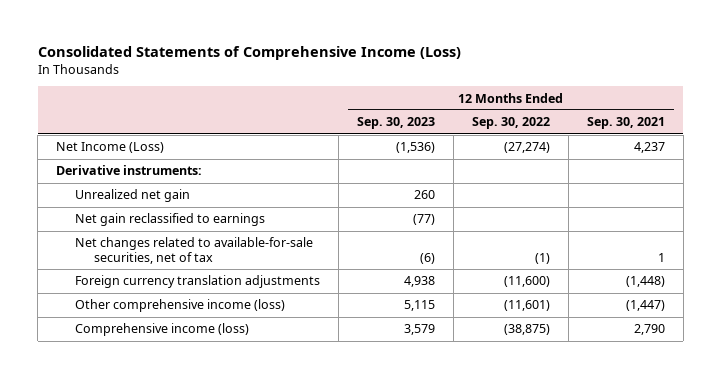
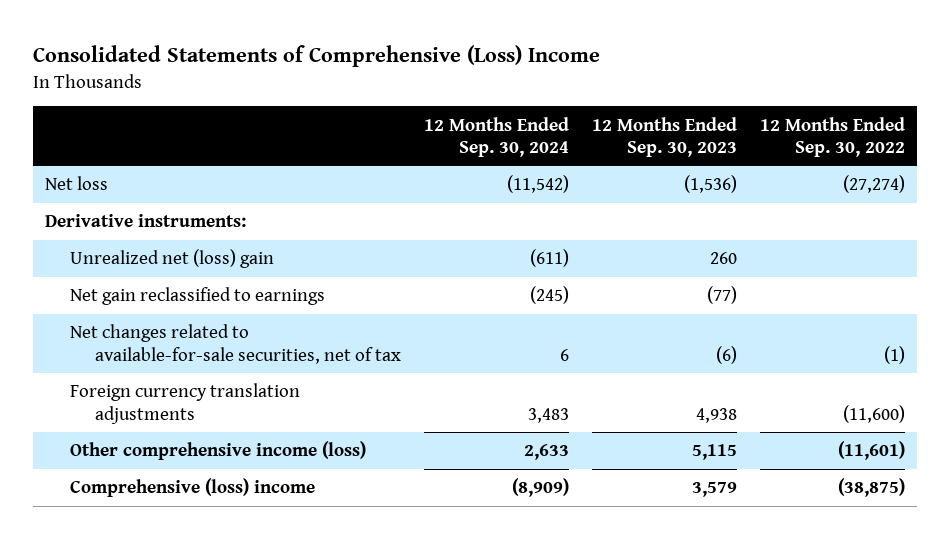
- Consolidated Statements of Comprehensive Income (Loss)
+ Consolidated Statements of Comprehensive (Loss) Income
- | 12 Months Ended Sep. 30, 2023 | 12 Months Ended Sep. 30, 2022 | 12 Months Ended Sep. 30, 2021
+ | 12 Months Ended Sep. 30, 2024 | 12 Months Ended Sep. 30, 2023 | 12 Months Ended Sep. 30, 2022
- Net Income (Loss) | (1,536) | (27,274) | 4,237
+ Net loss | (11,542) | (1,536) | (27,274)
- Unrealized net gain | 260 | |
+ Unrealized net (loss) gain | (611) | 260 |
- Comprehensive income (loss) | 3,579 | (38,875) | 2,790
+ Comprehensive (loss) income | (8,909) | 3,579 | (38,875)

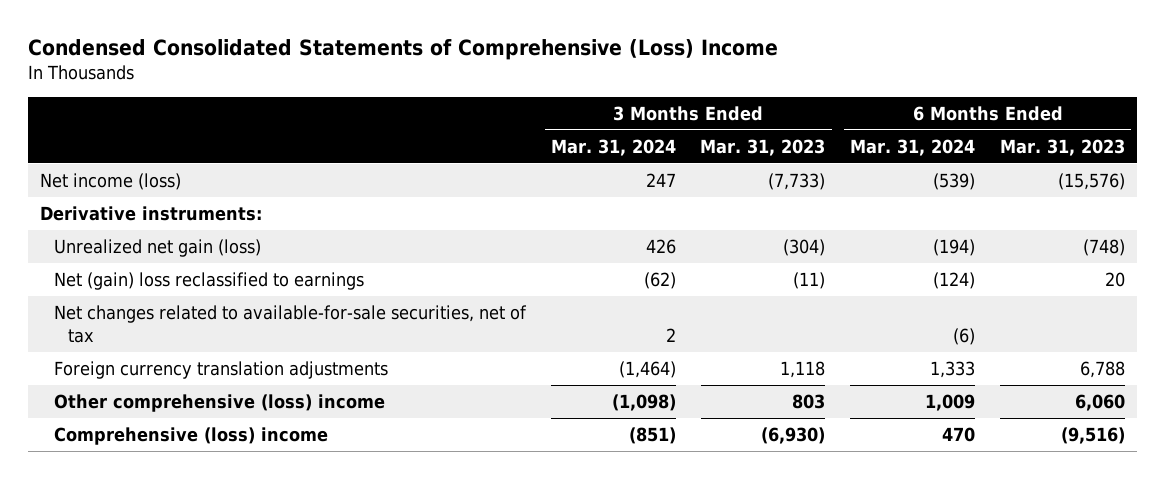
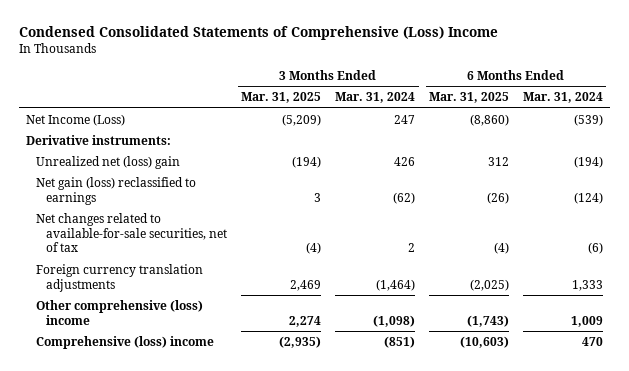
- | 3 Months Ended Mar. 31, 2024 | 3 Months Ended Mar. 31, 2023 | 6 Months Ended Mar. 31, 2024 | 6 Months Ended Mar. 31, 2023
+ | 3 Months Ended Mar. 31, 2025 | 3 Months Ended Mar. 31, 2024 | 6 Months Ended Mar. 31, 2025 | 6 Months Ended Mar. 31, 2024
- Net income (loss) | 247 | (7,733) | (539) | (15,576)
+ Net Income (Loss) | (5,209) | 247 | (8,860) | (539)
- Unrealized net gain (loss) | 426 | (304) | (194) | (748)
- Net (gain) loss reclassified to earnings | (62) | (11) | (124) | 20
+ Unrealized net (loss) gain | (194) | 426 | 312 | (194)
+ Net gain (loss) reclassified to earnings | 3 | (62) | (26) | (124)

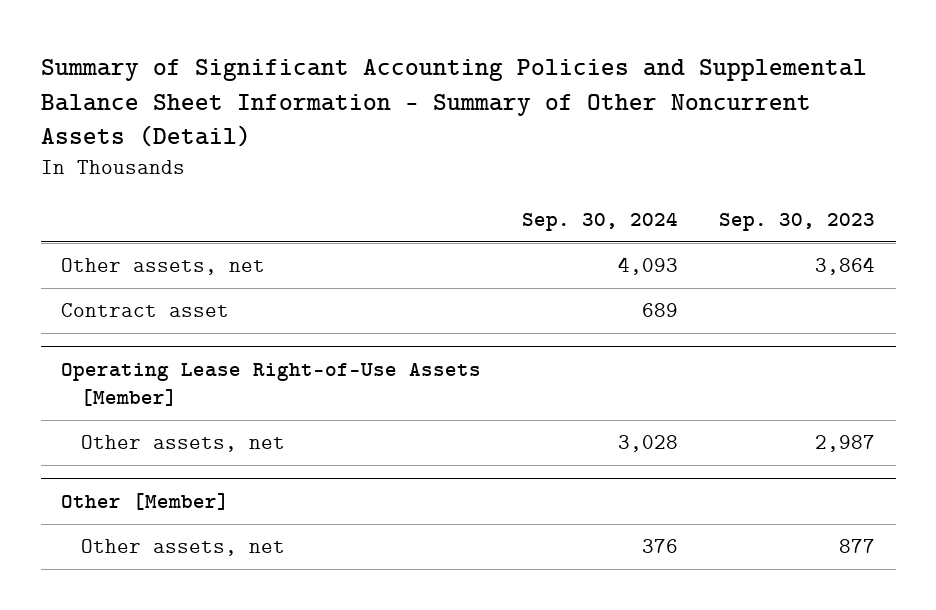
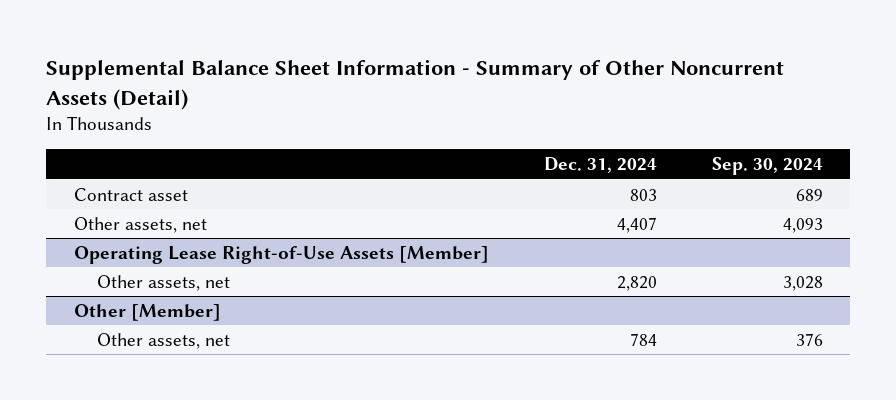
- Summary of Significant Accounting Policies and Supplemental Balance Sheet Information - Summary of Other Noncurrent Assets (Detail)
+ Supplemental Balance Sheet Information - Summary of Other Noncurrent Assets (Detail)
- | Sep. 30, 2024 | Sep. 30, 2023
+ | Dec. 31, 2024 | Sep. 30, 2024
moved down: Other assets, net | 4,407 | 4,093

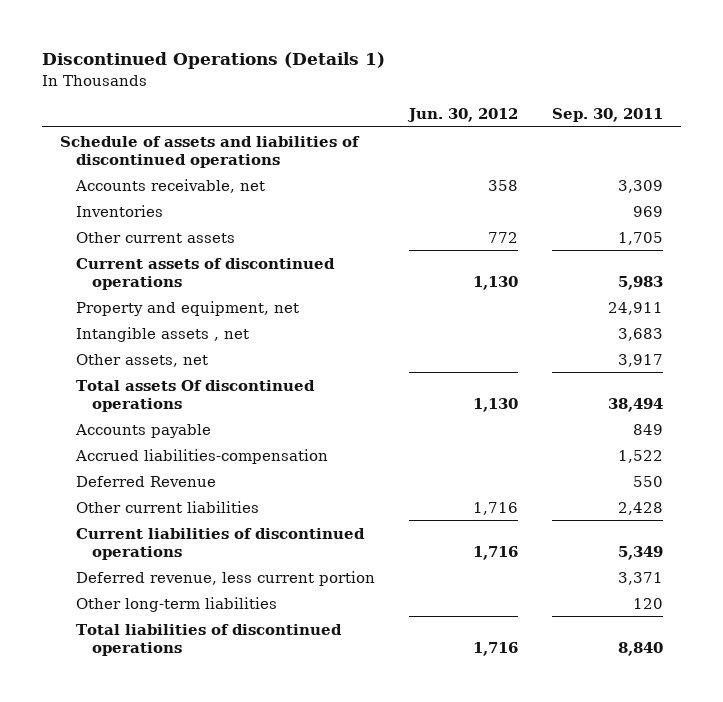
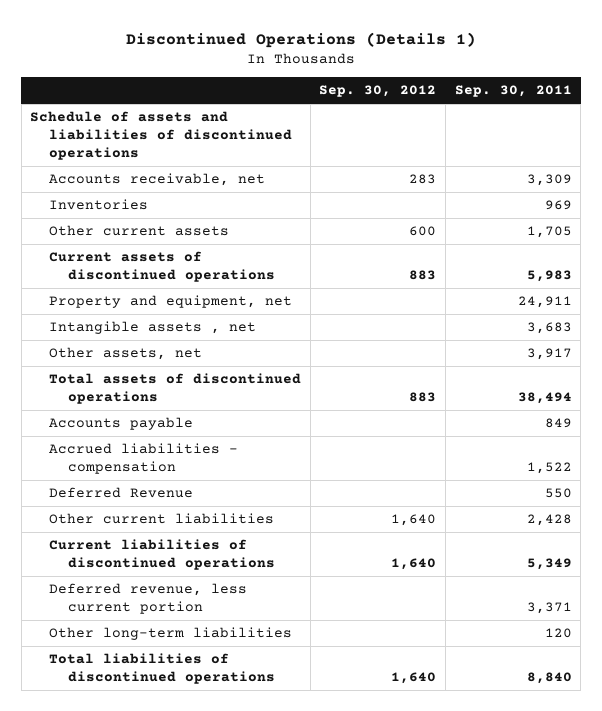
- | Jun. 30, 2012 | Sep. 30, 2011
+ | Sep. 30, 2012 | Sep. 30, 2011
- Total assets Of discontinued operations | 1,130 | 38,494
+ Total assets of discontinued operations | 883 | 38,494
- Accrued liabilities-compensation | | 1,522
+ Accrued liabilities - compensation | | 1,522

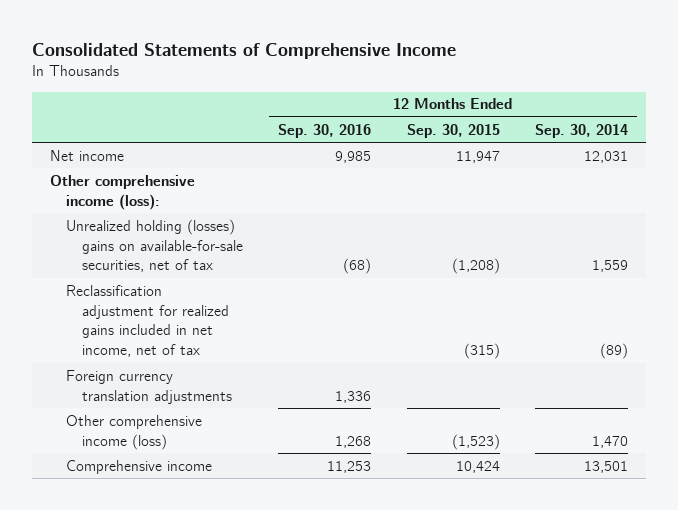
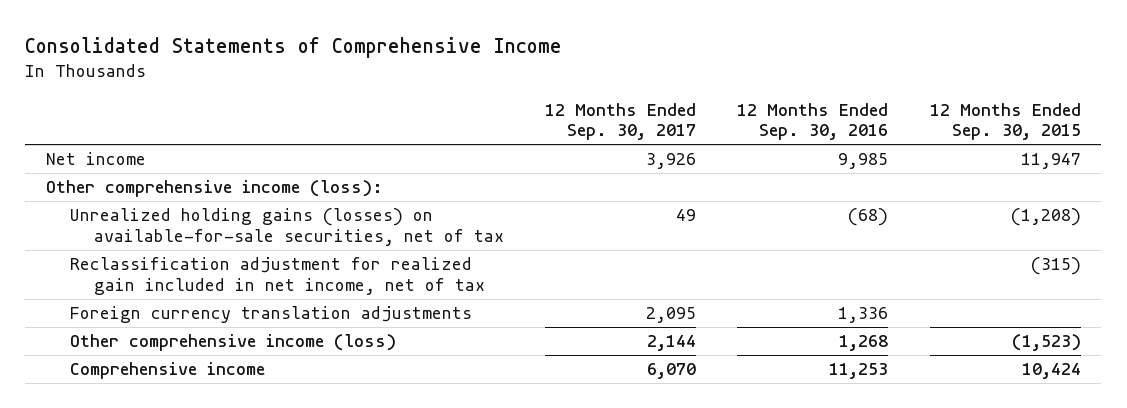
- | 12 Months Ended Sep. 30, 2016 | 12 Months Ended Sep. 30, 2015 | 12 Months Ended Sep. 30, 2014
+ | 12 Months Ended Sep. 30, 2017 | 12 Months Ended Sep. 30, 2016 | 12 Months Ended Sep. 30, 2015
- Unrealized holding (losses) gains on available-for-sale securities, net of tax | (68) | (1,208) | 1,559
- Reclassification adjustment for realized gains included in net income, net of tax | | (315) | (89)
+ Unrealized holding gains (losses) on available-for-sale securities, net of tax | 49 | (68) | (1,208)
+ Reclassification adjustment for realized gain included in net income, net of tax | | | (315)

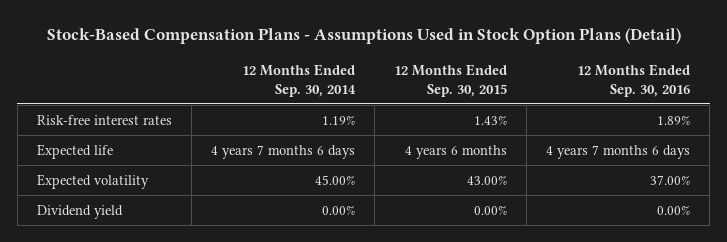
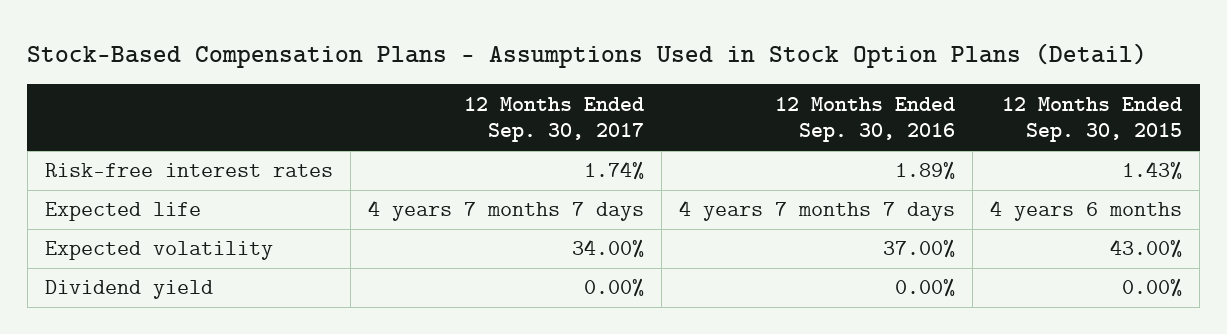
- | 12 Months Ended Sep. 30, 2014 | 12 Months Ended Sep. 30, 2015 | 12 Months Ended Sep. 30, 2016
+ | 12 Months Ended Sep. 30, 2017 | 12 Months Ended Sep. 30, 2016 | 12 Months Ended Sep. 30, 2015
- Expected life | 4 years 7 months 6 days | 4 years 6 months | 4 years 7 months 6 days
+ Expected life | 4 years 7 months 7 days | 4 years 7 months 7 days | 4 years 6 months

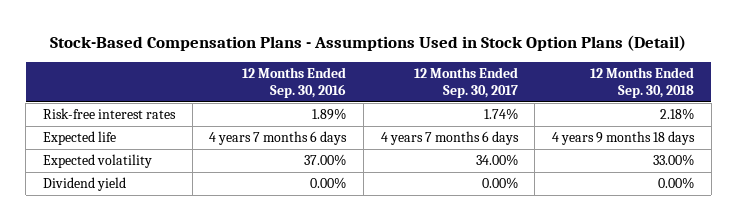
- | 12 Months Ended Sep. 30, 2017 | 12 Months Ended Sep. 30, 2016 | 12 Months Ended Sep. 30, 2015
+ | 12 Months Ended Sep. 30, 2016 | 12 Months Ended Sep. 30, 2017 | 12 Months Ended Sep. 30, 2018
- Expected life | 4 years 7 months 7 days | 4 years 7 months 7 days | 4 years 6 months
+ Expected life | 4 years 7 months 6 days | 4 years 7 months 6 days | 4 years 9 months 18 days

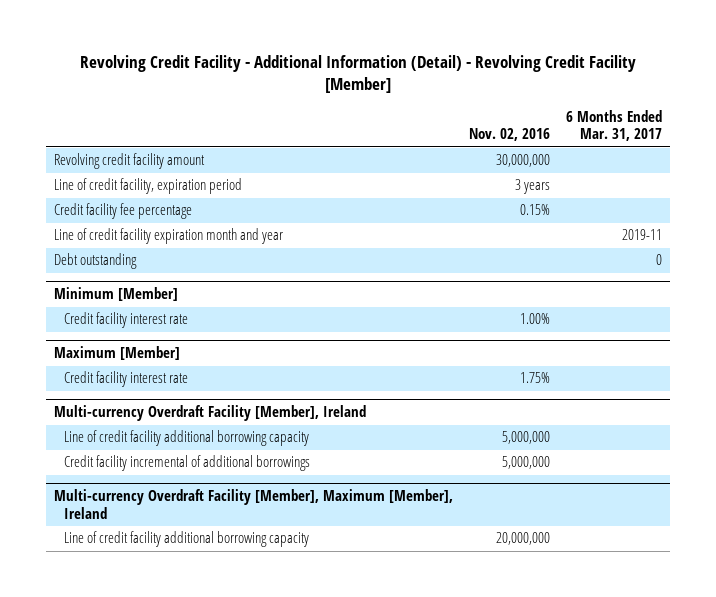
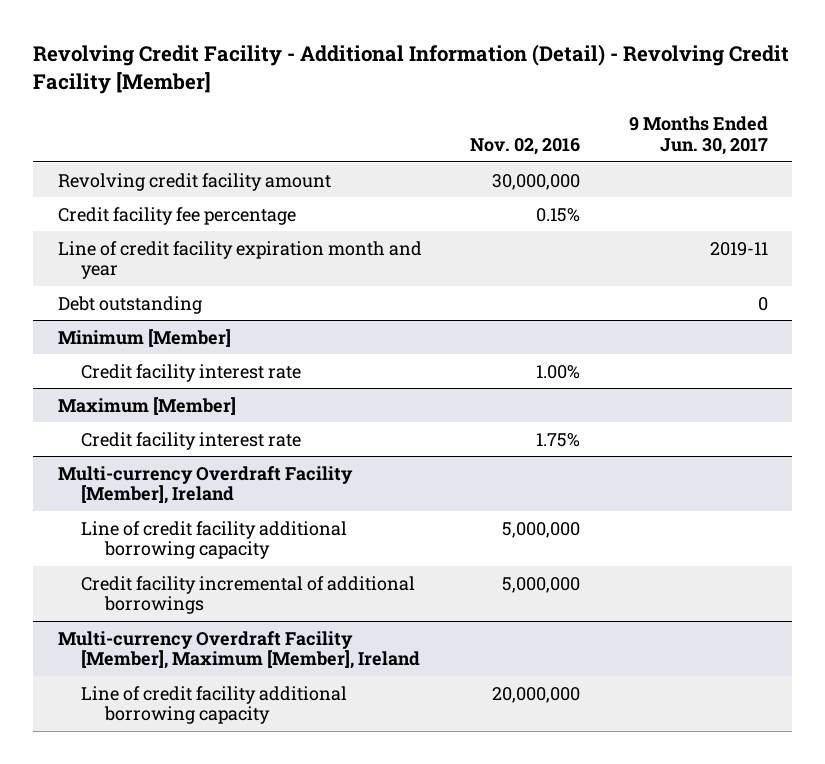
- | Nov. 02, 2016 | 6 Months Ended Mar. 31, 2017
+ | Nov. 02, 2016 | 9 Months Ended Jun. 30, 2017
- Line of credit facility, expiration period | 3 years |

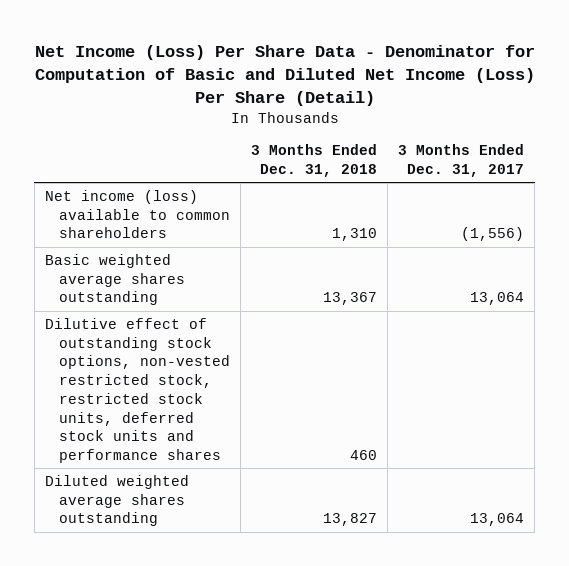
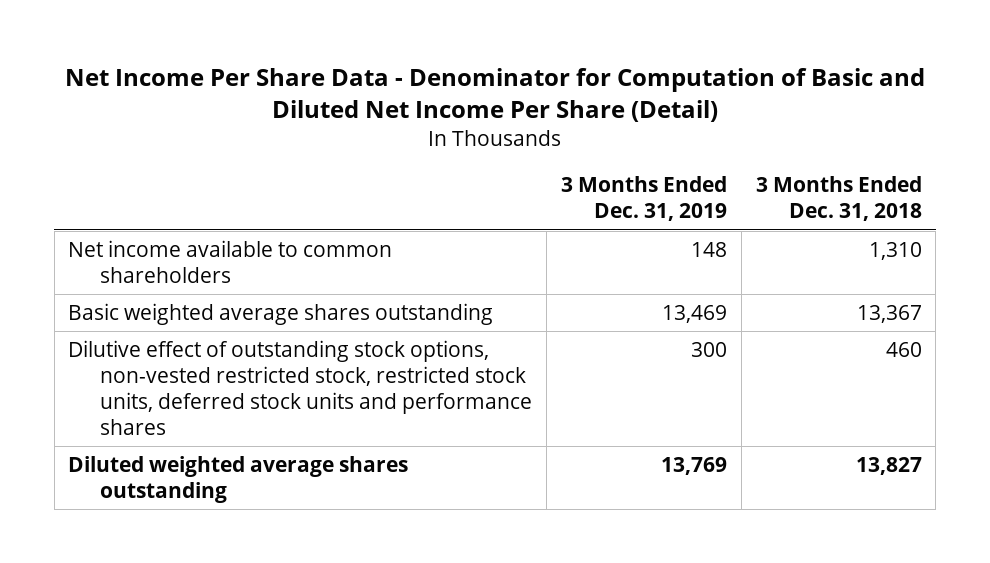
- Net Income (Loss) Per Share Data - Denominator for Computation of Basic and Diluted Net Income (Loss) Per Share (Detail)
+ Net Income Per Share Data - Denominator for Computation of Basic and Diluted Net Income Per Share (Detail)
- | 3 Months Ended Dec. 31, 2018 | 3 Months Ended Dec. 31, 2017
+ | 3 Months Ended Dec. 31, 2019 | 3 Months Ended Dec. 31, 2018
- Net income (loss) available to common shareholders | 1,310 | (1,556)
+ Net income available to common shareholders | 148 | 1,310

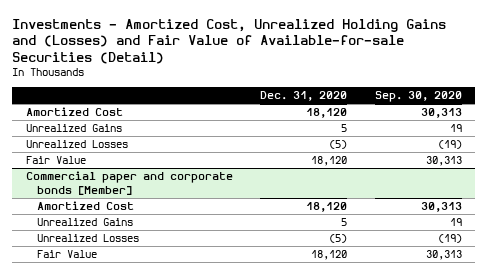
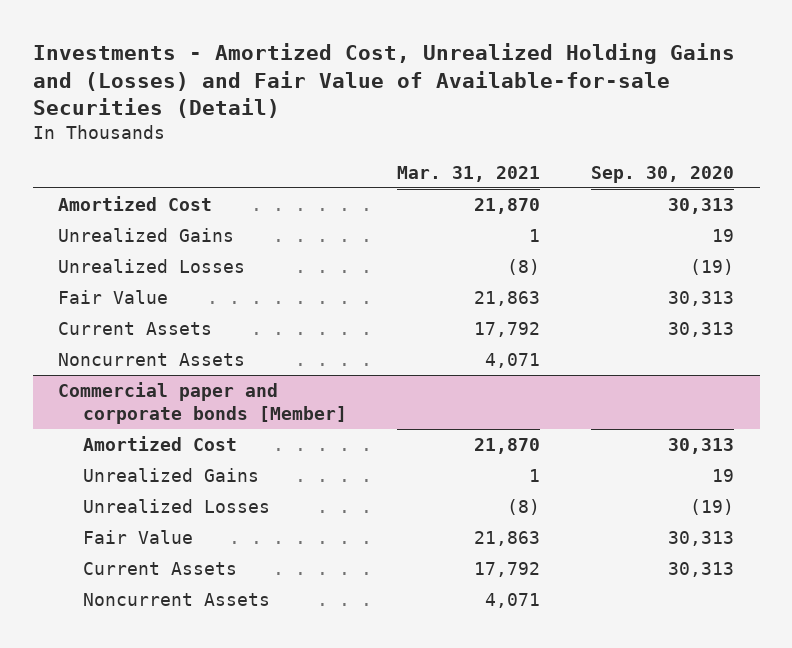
- | Dec. 31, 2020 | Sep. 30, 2020
+ | Mar. 31, 2021 | Sep. 30, 2020
+ Current Assets | 17,792 | 30,313
+ Noncurrent Assets | 4,071 |
@ Commercial paper and corporate bonds [Member]
+ Current Assets | 17,792 | 30,313
+ Noncurrent Assets | 4,071 |

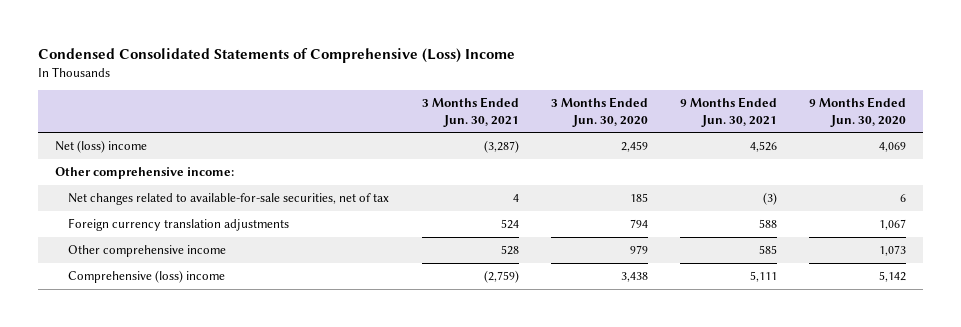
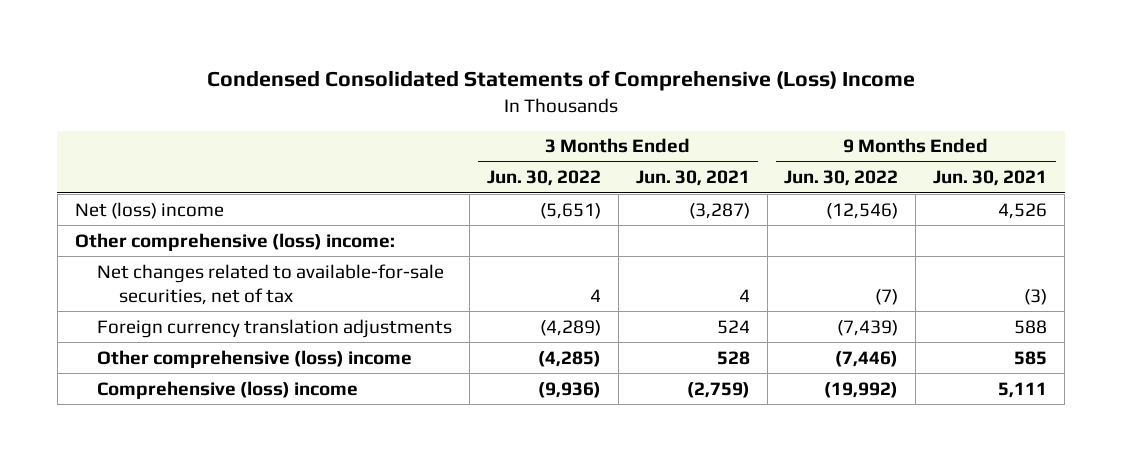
- | 3 Months Ended Jun. 30, 2021 | 3 Months Ended Jun. 30, 2020 | 9 Months Ended Jun. 30, 2021 | 9 Months Ended Jun. 30, 2020
+ | 3 Months Ended Jun. 30, 2022 | 3 Months Ended Jun. 30, 2021 | 9 Months Ended Jun. 30, 2022 | 9 Months Ended Jun. 30, 2021
- Other comprehensive income:
+ Other comprehensive (loss) income:
- Other comprehensive income | 528 | 979 | 585 | 1,073
+ Other comprehensive (loss) income | (4,285) | 528 | (7,446) | 585

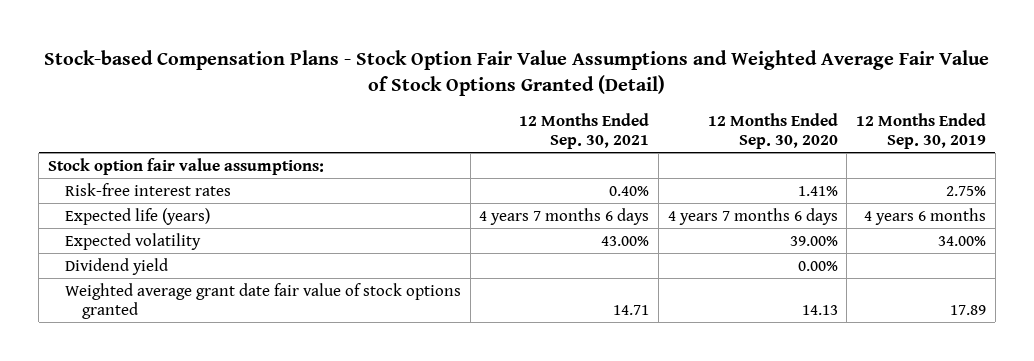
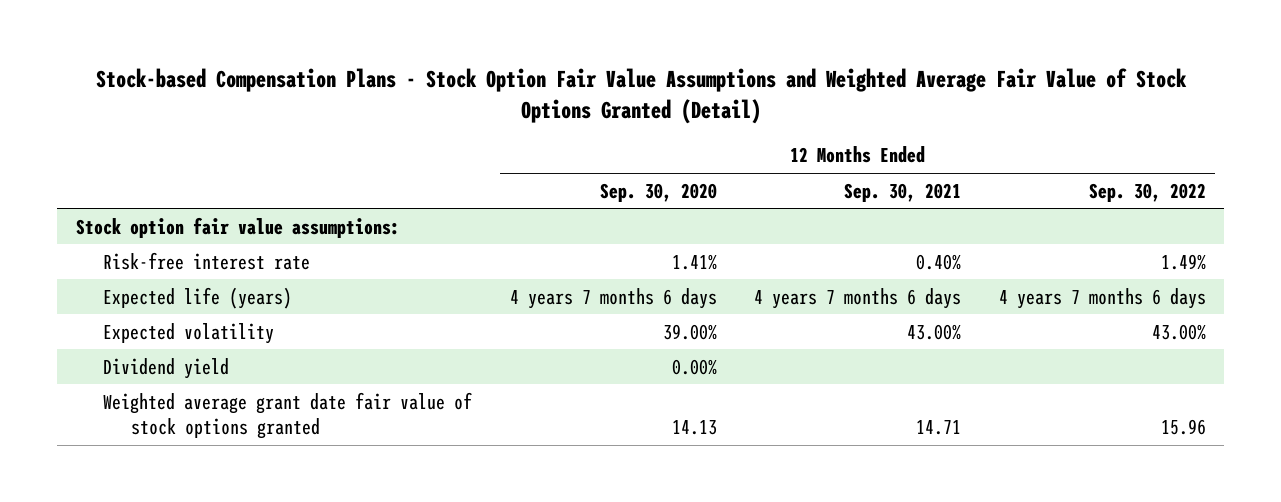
- | 12 Months Ended Sep. 30, 2021 | 12 Months Ended Sep. 30, 2020 | 12 Months Ended Sep. 30, 2019
+ | 12 Months Ended Sep. 30, 2020 | 12 Months Ended Sep. 30, 2021 | 12 Months Ended Sep. 30, 2022
- Risk-free interest rates | 0.40% | 1.41% | 2.75%
+ Risk-free interest rate | 1.41% | 0.40% | 1.49%

